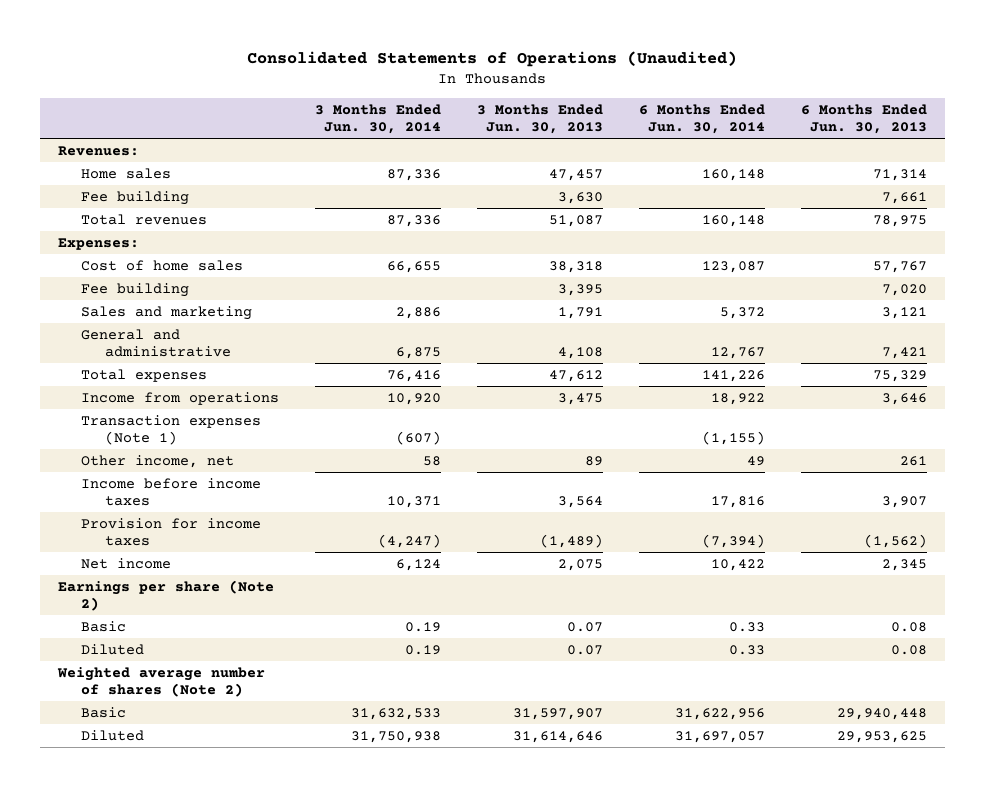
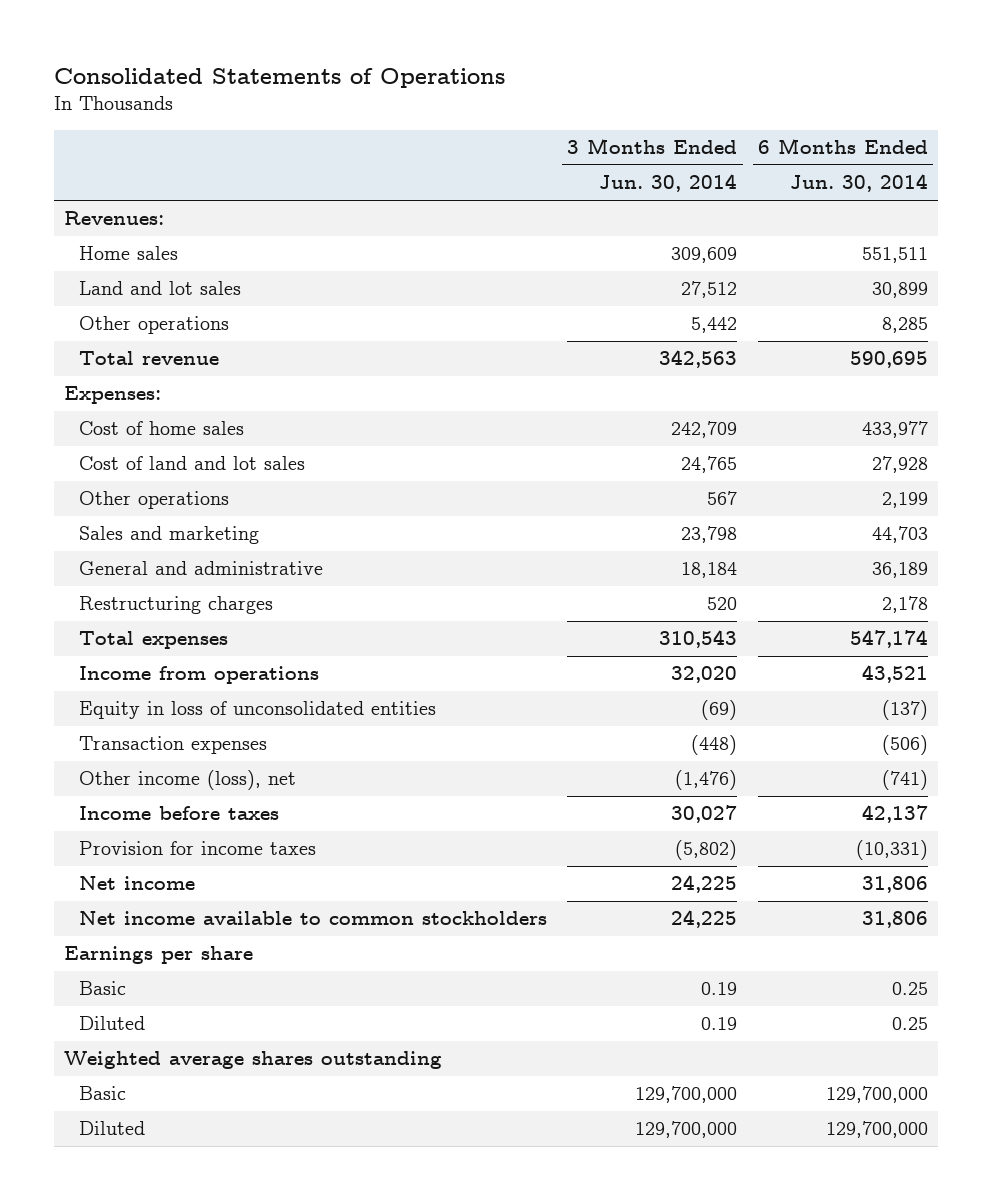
- Consolidated Statements of Operations (Unaudited)
+ Consolidated Statements of Operations
- | 3 Months Ended Jun. 30, 2014 | 3 Months Ended Jun. 30, 2013 | 6 Months Ended Jun. 30, 2014 | 6 Months Ended Jun. 30, 2013
+ | 3 Months Ended Jun. 30, 2014 | 6 Months Ended Jun. 30, 2014
- Home sales | 87,336 | 47,457 | 160,148 | 71,314
- Fee building | | 3,630 | | 7,661
- Total revenues | 87,336 | 51,087 | 160,148 | 78,975
+ Home sales | 309,609 | 551,511
+ Land and lot sales | 27,512 | 30,899
+ Other operations | 5,442 | 8,285
+ Total revenue | 342,563 | 590,695
- Cost of home sales | 66,655 | 38,318 | 123,087 | 57,767
- Fee building | | 3,395 | | 7,020
- Sales and marketing | 2,886 | 1,791 | 5,372 | 3,121
- General and administrative | 6,875 | 4,108 | 12,767 | 7,421
- Total expenses | 76,416 | 47,612 | 141,226 | 75,329
- Income from operations | 10,920 | 3,475 | 18,922 | 3,646
- Transaction expenses (Note 1) | (607) | | (1,155) |
- Other income, net | 58 | 89 | 49 | 261
- Income before income taxes | 10,371 | 3,564 | 17,816 | 3,907
- Provision for income taxes | (4,247) | (1,489) | (7,394) | (1,562)
- Net income | 6,124 | 2,075 | 10,422 | 2,345
- Earnings per share (Note 2)
- Basic | 0.19 | 0.07 | 0.33 | 0.08
- Diluted | 0.19 | 0.07 | 0.33 | 0.08
- Weighted average number of shares (Note 2)
- Basic | 31,632,533 | 31,597,907 | 31,622,956 | 29,940,448
- Diluted | 31,750,938 | 31,614,646 | 31,697,057 | 29,953,625
+ Cost of home sales | 242,709 | 433,977
+ Cost of land and lot sales | 24,765 | 27,928
+ Other operations | 567 | 2,199
+ Sales and marketing | 23,798 | 44,703
+ General and administrative | 18,184 | 36,189
+ Restructuring charges | 520 | 2,178
+ Total expenses | 310,543 | 547,174
+ Income from operations | 32,020 | 43,521
+ Equity in loss of unconsolidated entities | (69) | (137)
+ Transaction expenses | (448) | (506)
+ Other income (loss), net | (1,476) | (741)
+ Income before taxes | 30,027 | 42,137
+ Provision for income taxes | (5,802) | (10,331)
+ Net income | 24,225 | 31,806
+ Net income available to common stockholders | 24,225 | 31,806
+ Earnings per share
+ Basic | 0.19 | 0.25
+ Diluted | 0.19 | 0.25
+ Weighted average shares outstanding
+ Basic | 129,700,000 | 129,700,000
+ Diluted | 129,700,000 | 129,700,000

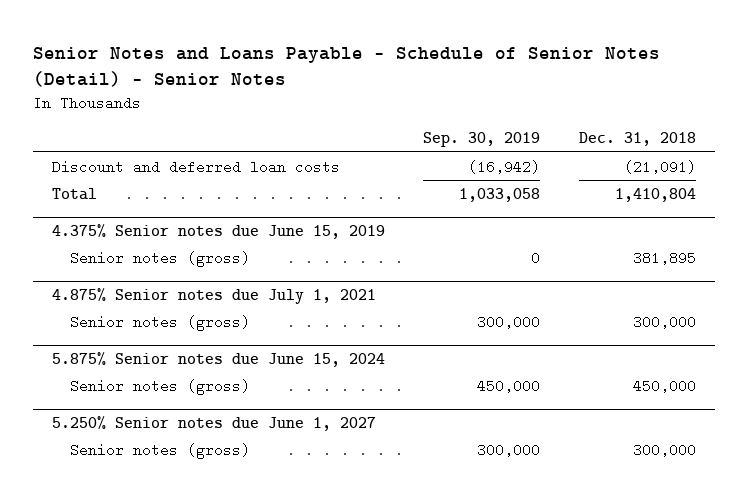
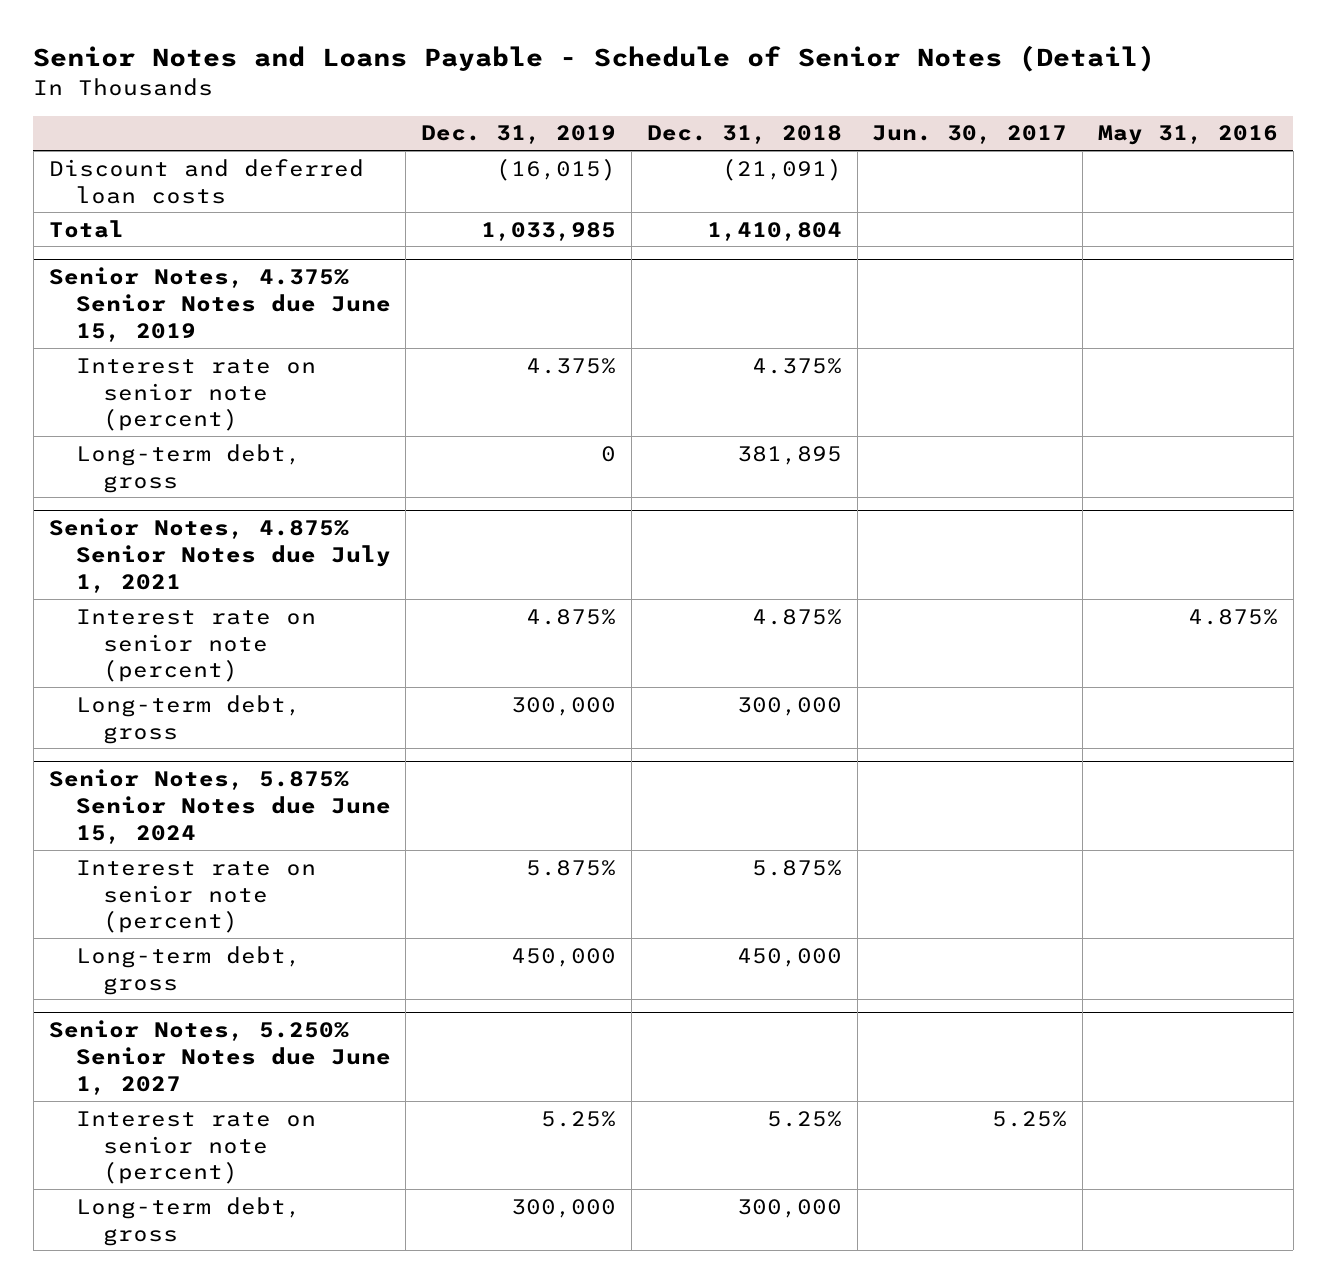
- Senior Notes and Loans Payable - Schedule of Senior Notes (Detail) - Senior Notes
+ Senior Notes and Loans Payable - Schedule of Senior Notes (Detail)
- | Sep. 30, 2019 | Dec. 31, 2018
+ | Dec. 31, 2019 | Dec. 31, 2018 | Jun. 30, 2017 | May 31, 2016
- 4.375% Senior notes due June 15, 2019
- Senior notes (gross) | 0 | 381,895
- 4.875% Senior notes due July 1, 2021
- Senior notes (gross) | 300,000 | 300,000
- 5.875% Senior notes due June 15, 2024
- Senior notes (gross) | 450,000 | 450,000
- 5.250% Senior notes due June 1, 2027
- Senior notes (gross) | 300,000 | 300,000
+ Senior Notes, 4.375% Senior Notes due June 15, 2019
+ Interest rate on senior note (percent) | 4.375% | 4.375% | |
+ Long-term debt, gross | 0 | 381,895 | |
+ Senior Notes, 4.875% Senior Notes due July 1, 2021
+ Interest rate on senior note (percent) | 4.875% | 4.875% | | 4.875%
+ Long-term debt, gross | 300,000 | 300,000 | |
+ Senior Notes, 5.875% Senior Notes due June 15, 2024
+ Interest rate on senior note (percent) | 5.875% | 5.875% | |
+ Long-term debt, gross | 450,000 | 450,000 | |
+ Senior Notes, 5.250% Senior Notes due June 1, 2027
+ Interest rate on senior note (percent) | 5.25% | 5.25% | 5.25% |
+ Long-term debt, gross | 300,000 | 300,000 | |

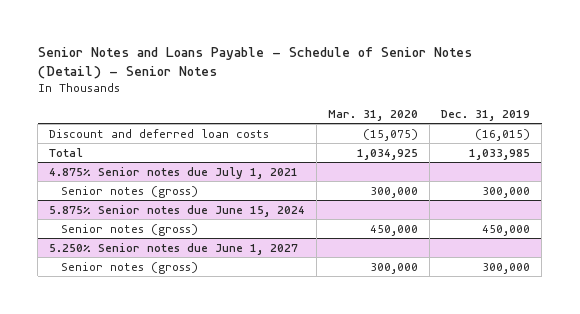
- Senior Notes and Loans Payable - Schedule of Senior Notes (Detail)
+ Senior Notes and Loans Payable - Schedule of Senior Notes (Detail) - Senior Notes
- | Dec. 31, 2019 | Dec. 31, 2018 | Jun. 30, 2017 | May 31, 2016
+ | Mar. 31, 2020 | Dec. 31, 2019
- Senior Notes, 4.375% Senior Notes due June 15, 2019
- Interest rate on senior note (percent) | 4.375% | 4.375% | |
- Long-term debt, gross | 0 | 381,895 | |
- Senior Notes, 4.875% Senior Notes due July 1, 2021
- Interest rate on senior note (percent) | 4.875% | 4.875% | | 4.875%
- Long-term debt, gross | 300,000 | 300,000 | |
- Senior Notes, 5.875% Senior Notes due June 15, 2024
- Interest rate on senior note (percent) | 5.875% | 5.875% | |
- Long-term debt, gross | 450,000 | 450,000 | |
- Senior Notes, 5.250% Senior Notes due June 1, 2027
- Interest rate on senior note (percent) | 5.25% | 5.25% | 5.25% |
- Long-term debt, gross | 300,000 | 300,000 | |
+ 4.875% Senior notes due July 1, 2021
+ Senior notes (gross) | 300,000 | 300,000
+ 5.875% Senior notes due June 15, 2024
+ Senior notes (gross) | 450,000 | 450,000
+ 5.250% Senior notes due June 1, 2027
+ Senior notes (gross) | 300,000 | 300,000

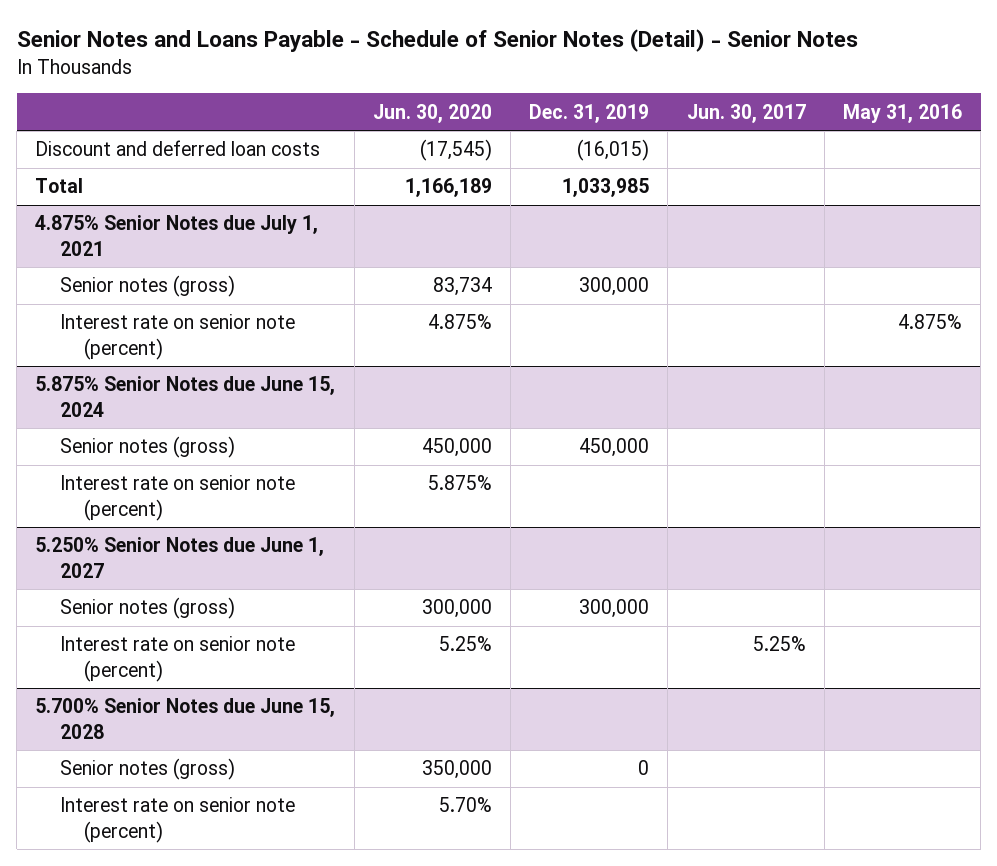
- | Mar. 31, 2020 | Dec. 31, 2019
+ | Jun. 30, 2020 | Dec. 31, 2019 | Jun. 30, 2017 | May 31, 2016
- 4.875% Senior notes due July 1, 2021
+ 4.875% Senior Notes due July 1, 2021
- 5.875% Senior notes due June 15, 2024
+ Interest rate on senior note (percent) | 4.875% | | | 4.875%
+ 5.875% Senior Notes due June 15, 2024
- 5.250% Senior notes due June 1, 2027
+ Interest rate on senior note (percent) | 5.875% | | |
+ 5.250% Senior Notes due June 1, 2027
+ Interest rate on senior note (percent) | 5.25% | | 5.25% |
+ 5.700% Senior Notes due June 15, 2028
+ Senior notes (gross) | 350,000 | 0 | |
+ Interest rate on senior note (percent) | 5.70% | | |

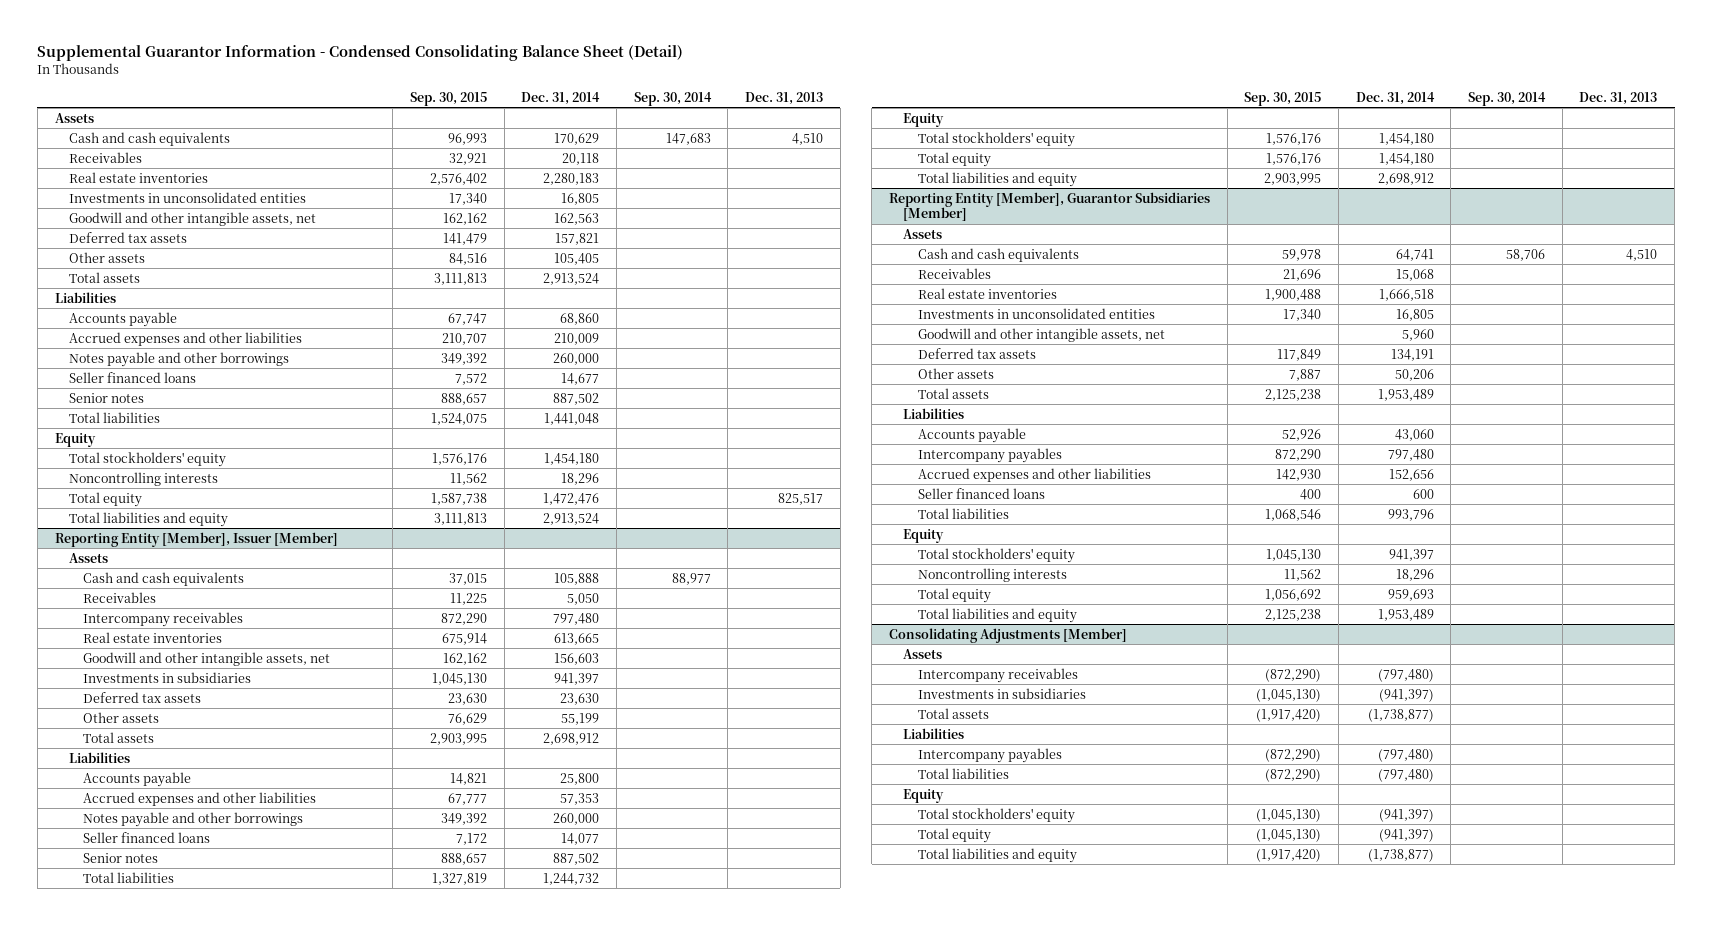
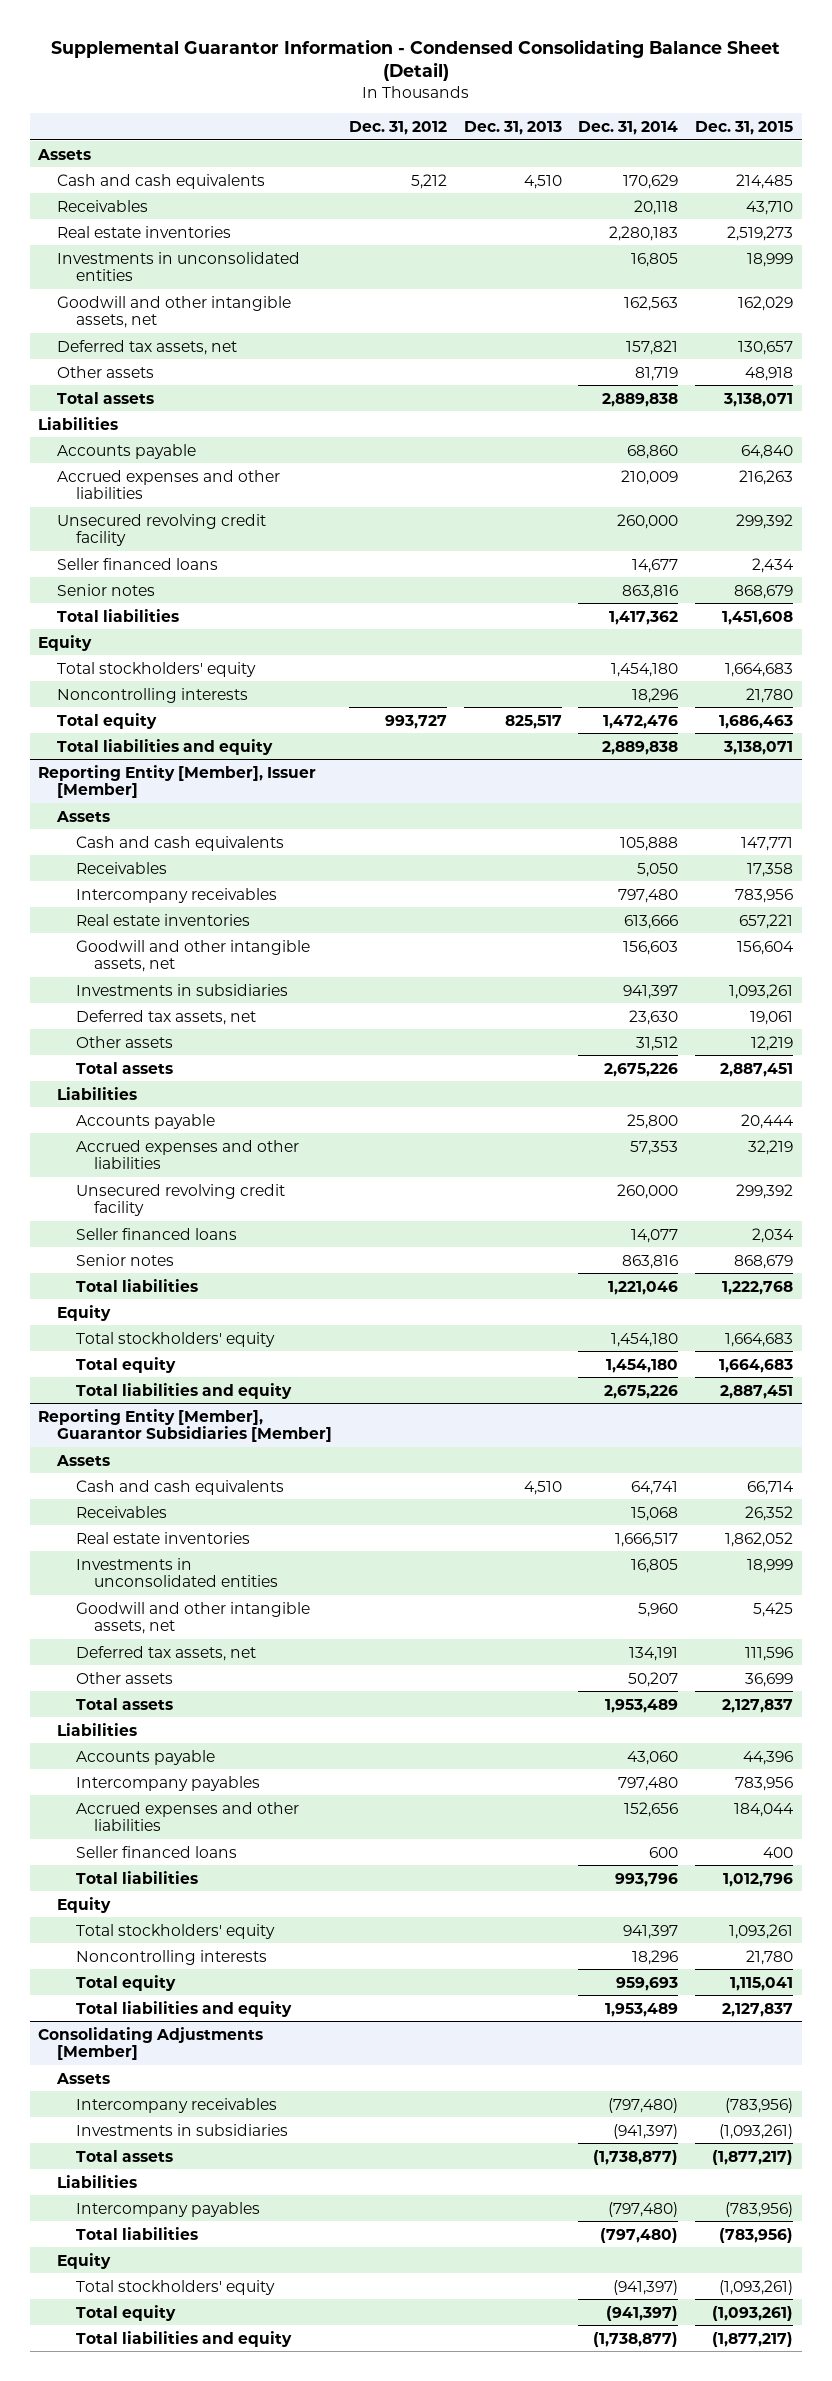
- | Sep. 30, 2015 | Dec. 31, 2014 | Sep. 30, 2014 | Dec. 31, 2013
+ | Dec. 31, 2012 | Dec. 31, 2013 | Dec. 31, 2014 | Dec. 31, 2015
- Deferred tax assets | 141,479 | 157,821 | |
- Other assets | 84,516 | 105,405 | |
- Total assets | 3,111,813 | 2,913,524 | |
+ Deferred tax assets, net | | | 157,821 | 130,657
+ Other assets | | | 81,719 | 48,918
+ Total assets | | | 2,889,838 | 3,138,071
- Notes payable and other borrowings | 349,392 | 260,000 | |
+ Unsecured revolving credit facility | | | 260,000 | 299,392
- Senior notes | 888,657 | 887,502 | |
- Total liabilities | 1,524,075 | 1,441,048 | |
+ Senior notes | | | 863,816 | 868,679
+ Total liabilities | | | 1,417,362 | 1,451,608
- Total liabilities and equity | 3,111,813 | 2,913,524 | |
+ Total liabilities and equity | | | 2,889,838 | 3,138,071
@ Reporting Entity [Member], Issuer [Member]
- Real estate inventories | 675,914 | 613,665 | |
+ Real estate inventories | | | 613,666 | 657,221
- Deferred tax assets | 23,630 | 23,630 | |
- Other assets | 76,629 | 55,199 | |
- Total assets | 2,903,995 | 2,698,912 | |
+ Deferred tax assets, net | | | 23,630 | 19,061
+ Other assets | | | 31,512 | 12,219
+ Total assets | | | 2,675,226 | 2,887,451
- Notes payable and other borrowings | 349,392 | 260,000 | |
+ Unsecured revolving credit facility | | | 260,000 | 299,392
- Senior notes | 888,657 | 887,502 | |
- Total liabilities | 1,327,819 | 1,244,732 | |
+ Senior notes | | | 863,816 | 868,679
+ Total liabilities | | | 1,221,046 | 1,222,768
- Total liabilities and equity | 2,903,995 | 2,698,912 | |
+ Total liabilities and equity | | | 2,675,226 | 2,887,451
@ Reporting Entity [Member], Guarantor Subsidiaries [Member]
- Real estate inventories | 1,900,488 | 1,666,518 | |
+ Real estate inventories | | | 1,666,517 | 1,862,052
- Deferred tax assets | 117,849 | 134,191 | |
- Other assets | 7,887 | 50,206 | |
+ Deferred tax assets, net | | | 134,191 | 111,596
+ Other assets | | | 50,207 | 36,699

